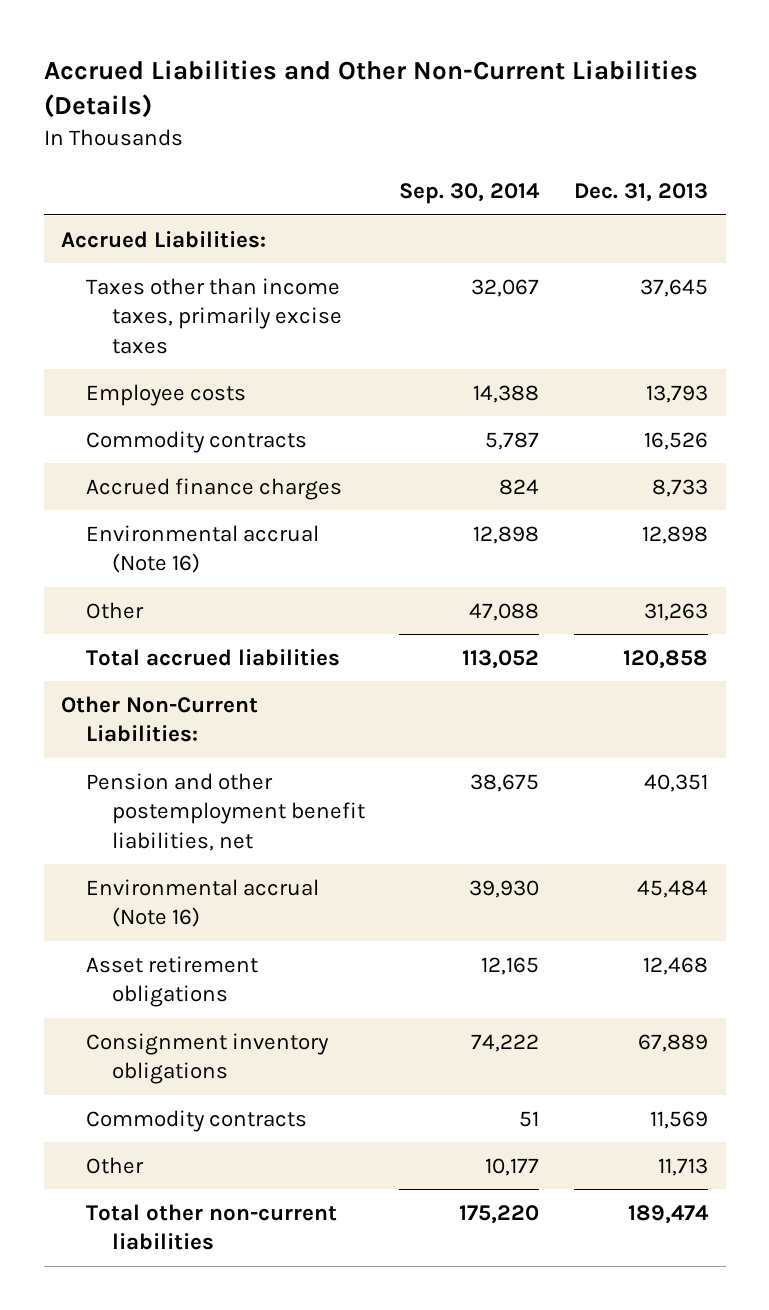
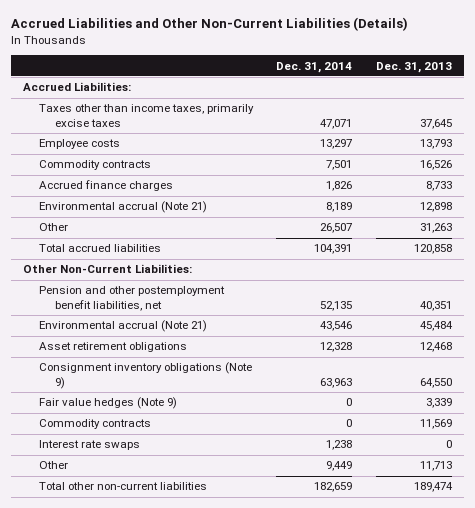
- | Sep. 30, 2014 | Dec. 31, 2013
+ | Dec. 31, 2014 | Dec. 31, 2013
- Environmental accrual (Note 16) | 12,898 | 12,898
+ Environmental accrual (Note 21) | 8,189 | 12,898
- Environmental accrual (Note 16) | 39,930 | 45,484
+ Environmental accrual (Note 21) | 43,546 | 45,484
- Consignment inventory obligations | 74,222 | 67,889
+ Consignment inventory obligations (Note 9) | 63,963 | 64,550
+ Fair value hedges (Note 9) | 0 | 3,339
+ Interest rate swaps | 1,238 | 0

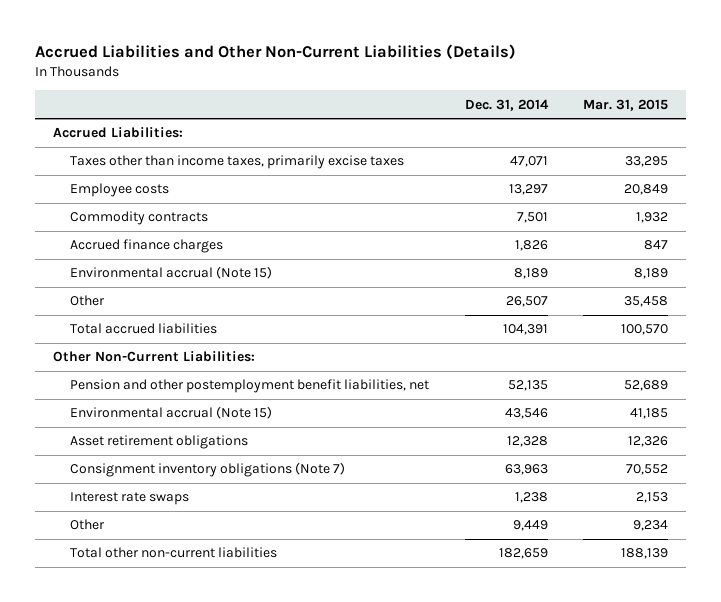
- | Dec. 31, 2014 | Dec. 31, 2013
+ | Dec. 31, 2014 | Mar. 31, 2015
- Environmental accrual (Note 21) | 8,189 | 12,898
+ Environmental accrual (Note 15) | 8,189 | 8,189
- Environmental accrual (Note 21) | 43,546 | 45,484
+ Environmental accrual (Note 15) | 43,546 | 41,185
- Consignment inventory obligations (Note 9) | 63,963 | 64,550
- Fair value hedges (Note 9) | 0 | 3,339
- Commodity contracts | 0 | 11,569
+ Consignment inventory obligations (Note 7) | 63,963 | 70,552

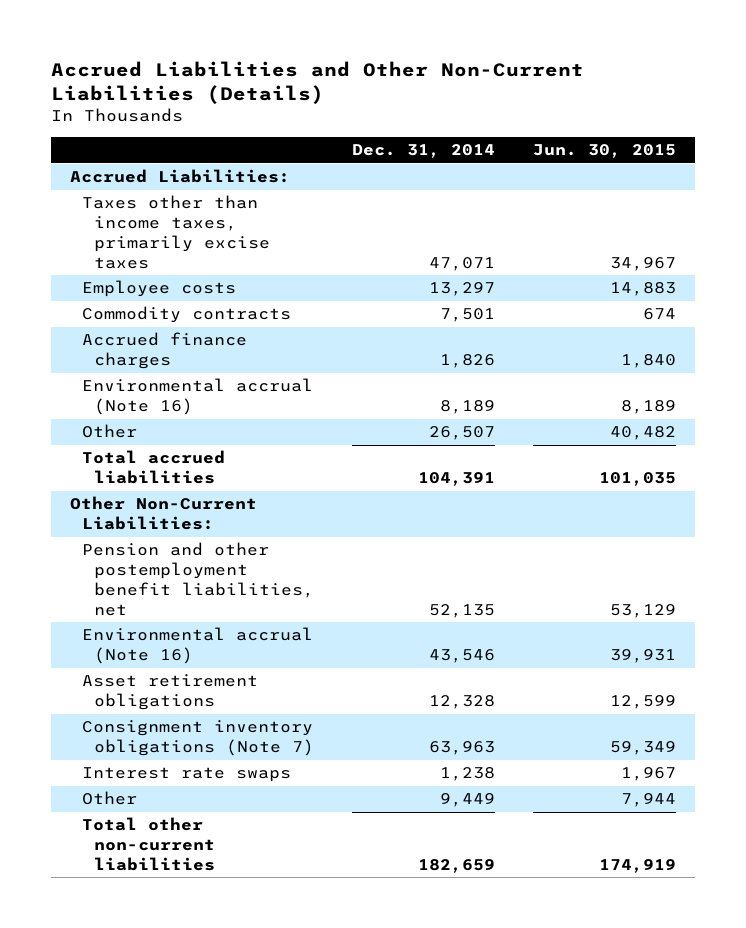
- | Dec. 31, 2014 | Mar. 31, 2015
+ | Dec. 31, 2014 | Jun. 30, 2015
- Environmental accrual (Note 15) | 8,189 | 8,189
+ Environmental accrual (Note 16) | 8,189 | 8,189
- Environmental accrual (Note 15) | 43,546 | 41,185
+ Environmental accrual (Note 16) | 43,546 | 39,931

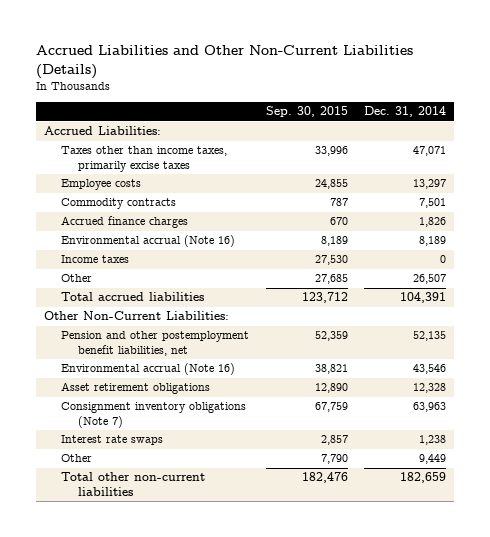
- | Dec. 31, 2014 | Jun. 30, 2015
+ | Sep. 30, 2015 | Dec. 31, 2014
+ Income taxes | 27,530 | 0

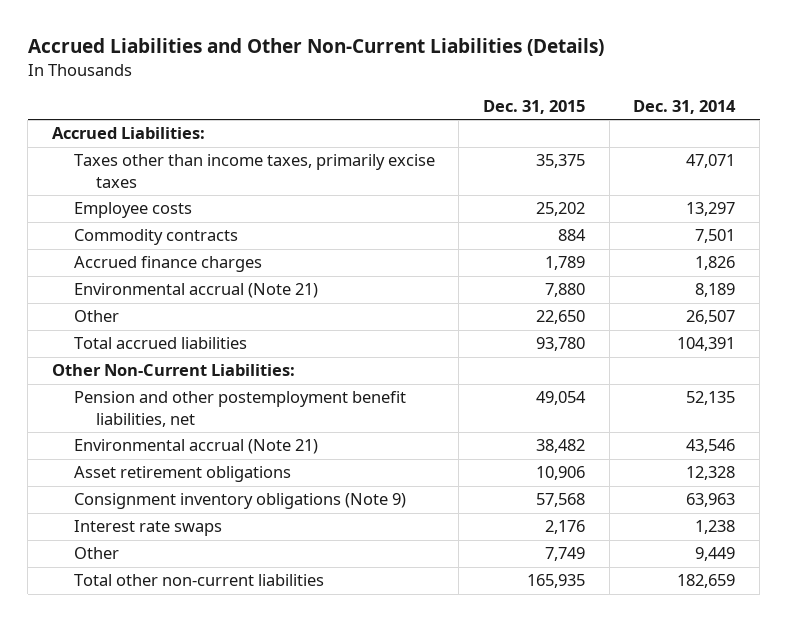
- | Sep. 30, 2015 | Dec. 31, 2014
+ | Dec. 31, 2015 | Dec. 31, 2014
- Environmental accrual (Note 16) | 8,189 | 8,189
- Income taxes | 27,530 | 0
+ Environmental accrual (Note 21) | 7,880 | 8,189
- Environmental accrual (Note 16) | 38,821 | 43,546
+ Environmental accrual (Note 21) | 38,482 | 43,546
- Consignment inventory obligations (Note 7) | 67,759 | 63,963
+ Consignment inventory obligations (Note 9) | 57,568 | 63,963

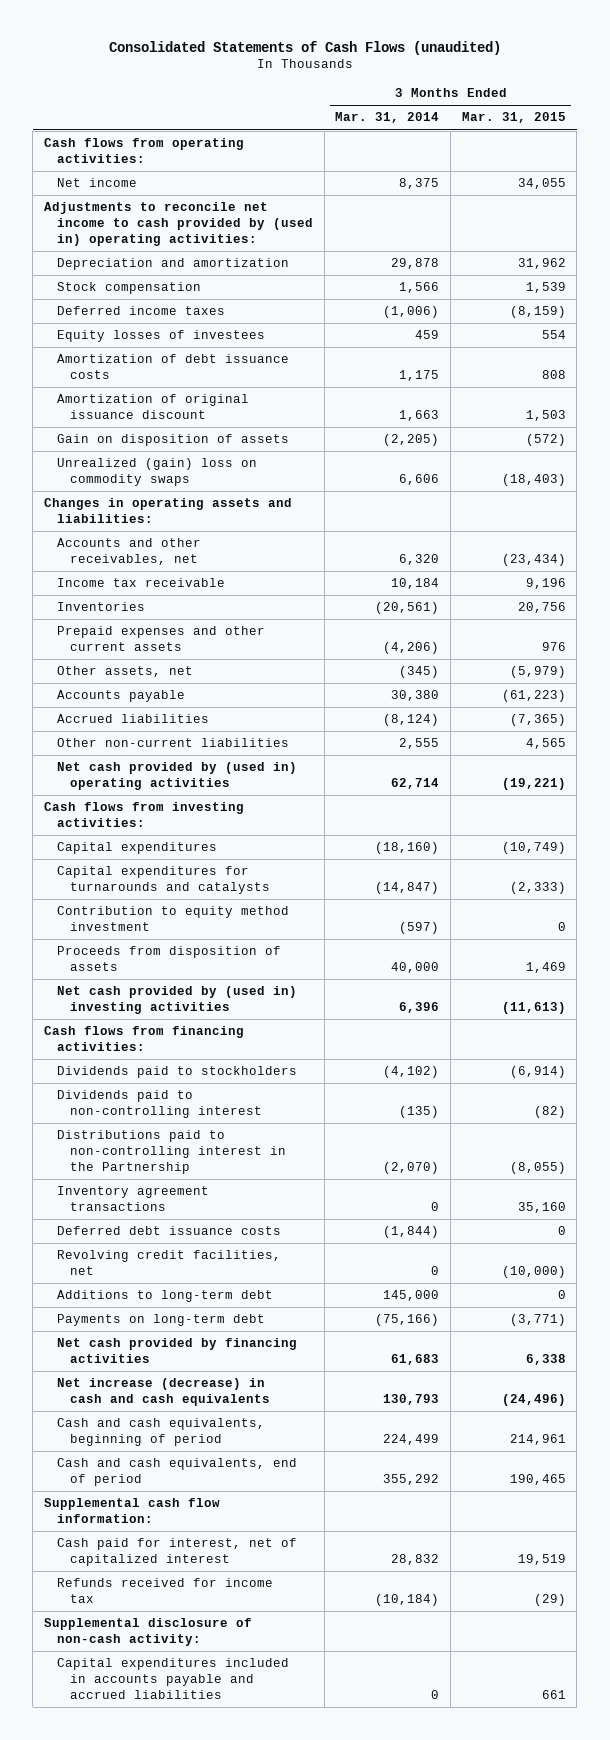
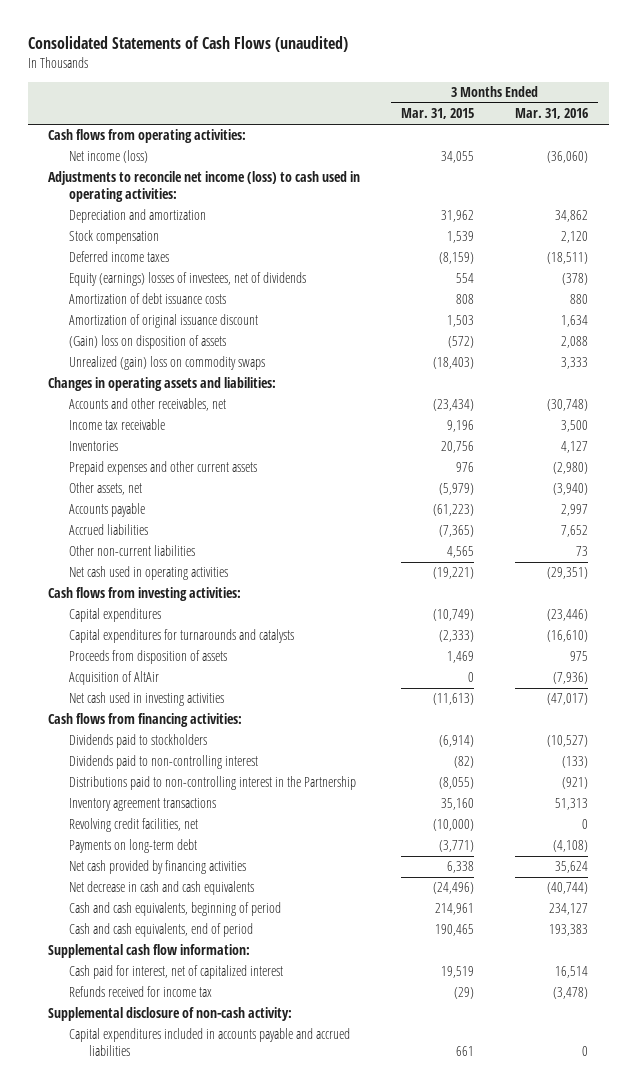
- | 3 Months Ended Mar. 31, 2014 | 3 Months Ended Mar. 31, 2015
+ | 3 Months Ended Mar. 31, 2015 | 3 Months Ended Mar. 31, 2016
- Net income | 8,375 | 34,055
- Adjustments to reconcile net income to cash provided by (used in) operating activities:
+ Net income (loss) | 34,055 | (36,060)
+ Adjustments to reconcile net income (loss) to cash used in operating activities:
- Equity losses of investees | 459 | 554
+ Equity (earnings) losses of investees, net of dividends | 554 | (378)
- Gain on disposition of assets | (2,205) | (572)
+ (Gain) loss on disposition of assets | (572) | 2,088
- Net cash provided by (used in) operating activities | 62,714 | (19,221)
+ Net cash used in operating activities | (19,221) | (29,351)
- Contribution to equity method investment | (597) | 0
- Net cash provided by (used in) investing activities | 6,396 | (11,613)
+ Acquisition of AltAir | 0 | (7,936)
+ Net cash used in investing activities | (11,613) | (47,017)
- Deferred debt issuance costs | (1,844) | 0
- Additions to long-term debt | 145,000 | 0
- Net increase (decrease) in cash and cash equivalents | 130,793 | (24,496)
+ Net decrease in cash and cash equivalents | (24,496) | (40,744)

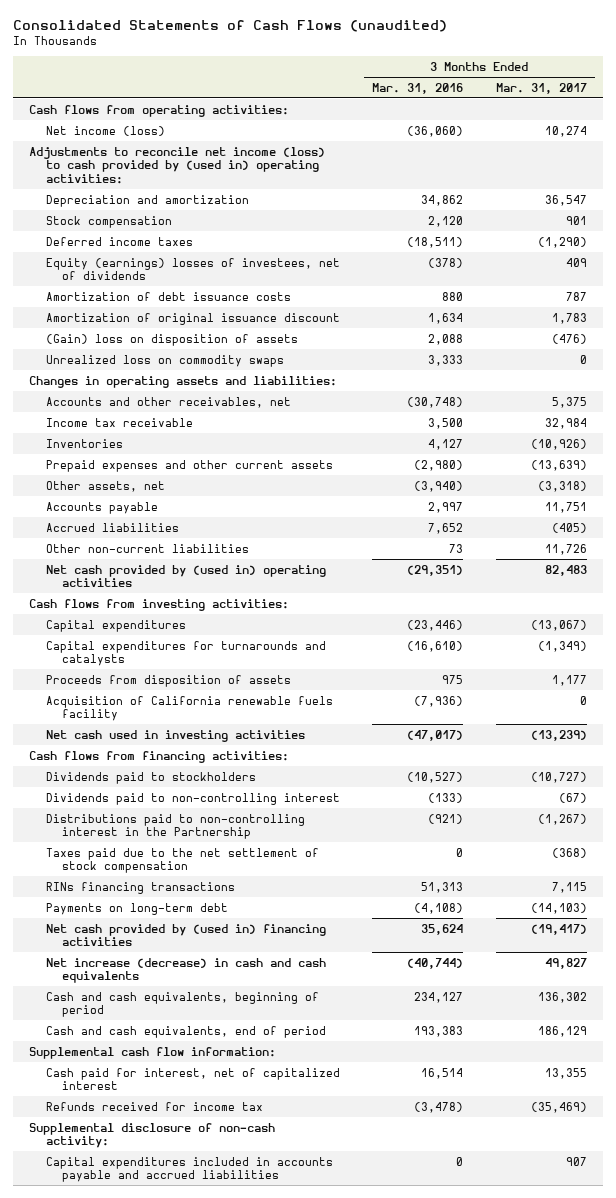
- | 3 Months Ended Mar. 31, 2015 | 3 Months Ended Mar. 31, 2016
+ | 3 Months Ended Mar. 31, 2016 | 3 Months Ended Mar. 31, 2017
- Adjustments to reconcile net income (loss) to cash used in operating activities:
+ Adjustments to reconcile net income (loss) to cash provided by (used in) operating activities:
- Unrealized (gain) loss on commodity swaps | (18,403) | 3,333
+ Unrealized loss on commodity swaps | 3,333 | 0
- Net cash used in operating activities | (19,221) | (29,351)
+ Net cash provided by (used in) operating activities | (29,351) | 82,483
- Acquisition of AltAir | 0 | (7,936)
+ Acquisition of California renewable fuels facility | (7,936) | 0
- Inventory agreement transactions | 35,160 | 51,313
- Revolving credit facilities, net | (10,000) | 0
+ Taxes paid due to the net settlement of stock compensation | 0 | (368)
+ RINs financing transactions | 51,313 | 7,115
- Net cash provided by financing activities | 6,338 | 35,624
- Net decrease in cash and cash equivalents | (24,496) | (40,744)
+ Net cash provided by (used in) financing activities | 35,624 | (19,417)
+ Net increase (decrease) in cash and cash equivalents | (40,744) | 49,827

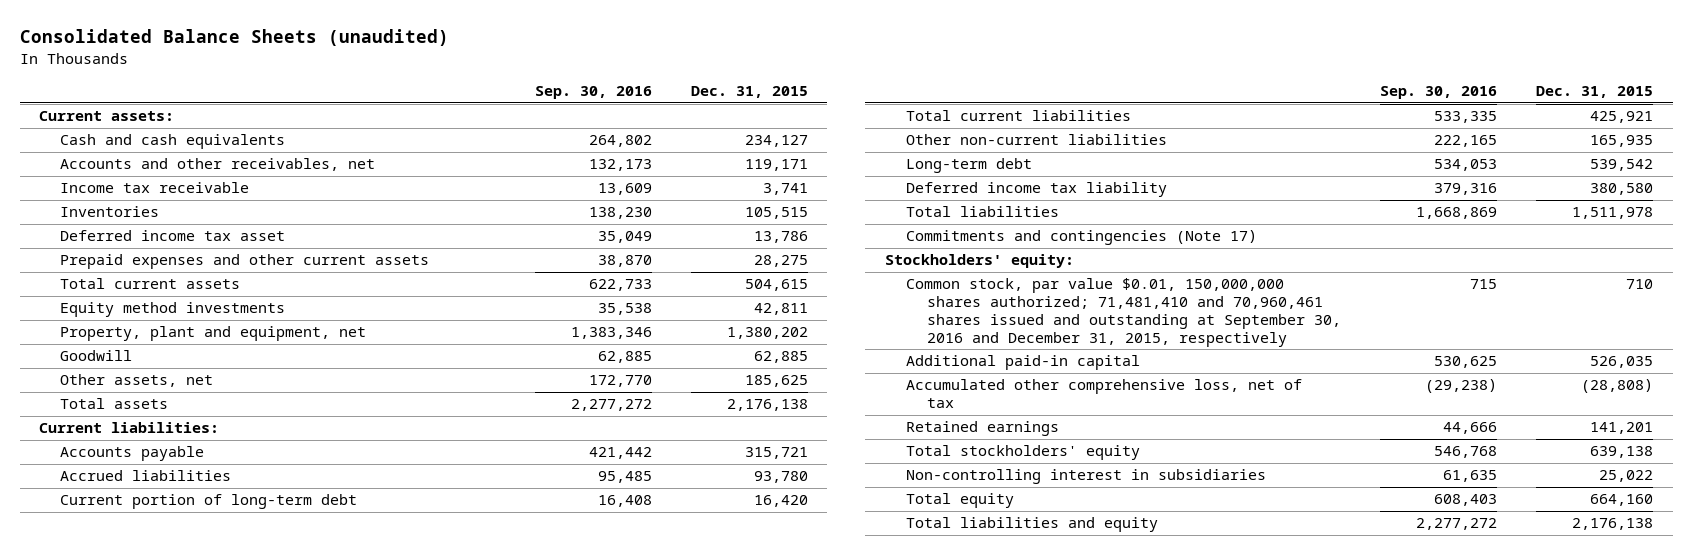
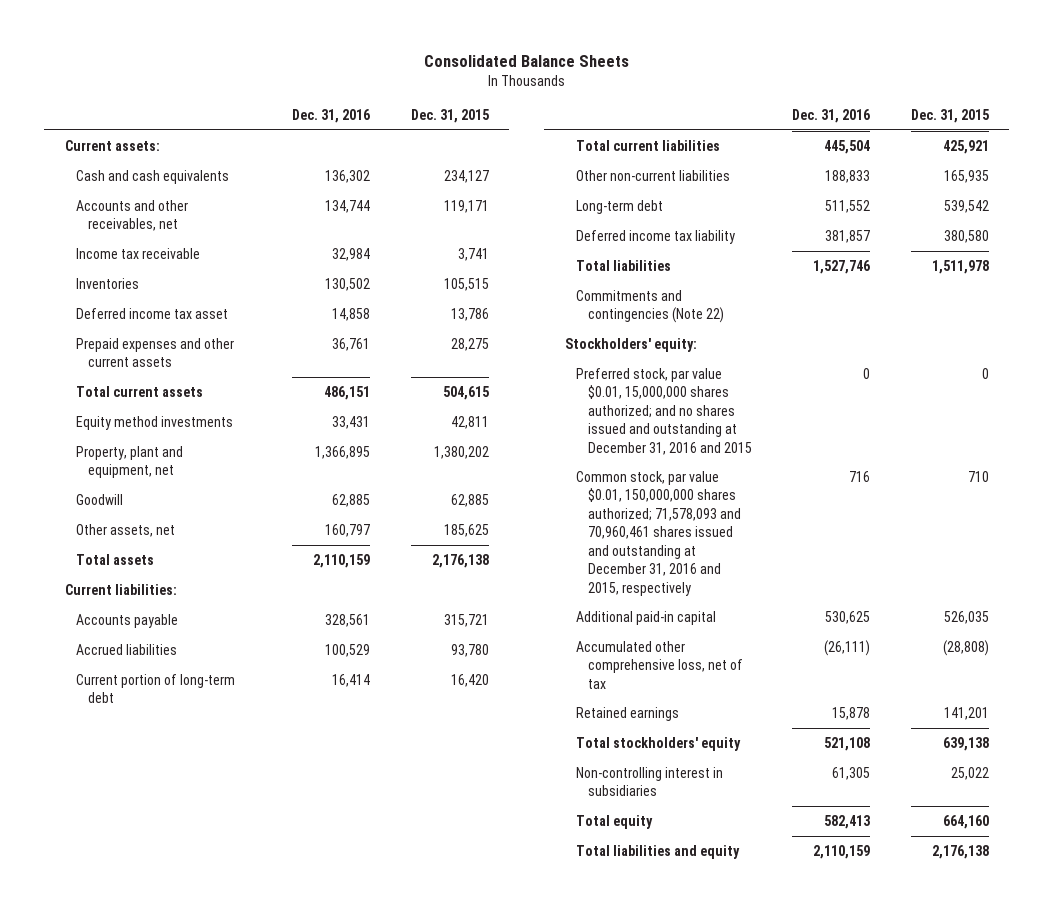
- Consolidated Balance Sheets (unaudited)
+ Consolidated Balance Sheets
- | Sep. 30, 2016 | Dec. 31, 2015
+ | Dec. 31, 2016 | Dec. 31, 2015
- Commitments and contingencies (Note 17)
+ Commitments and contingencies (Note 22)
- Common stock, par value $0.01, 150,000,000 shares authorized; 71,481,410 and 70,960,461 shares issued and outstanding at September 30, 2016 and December 31, 2015, respectively | 715 | 710
+ Preferred stock, par value $0.01, 15,000,000 shares authorized; and no shares issued and outstanding at December 31, 2016 and 2015 | 0 | 0
+ Common stock, par value $0.01, 150,000,000 shares authorized; 71,578,093 and 70,960,461 shares issued and outstanding at December 31, 2016 and 2015, respectively | 716 | 710

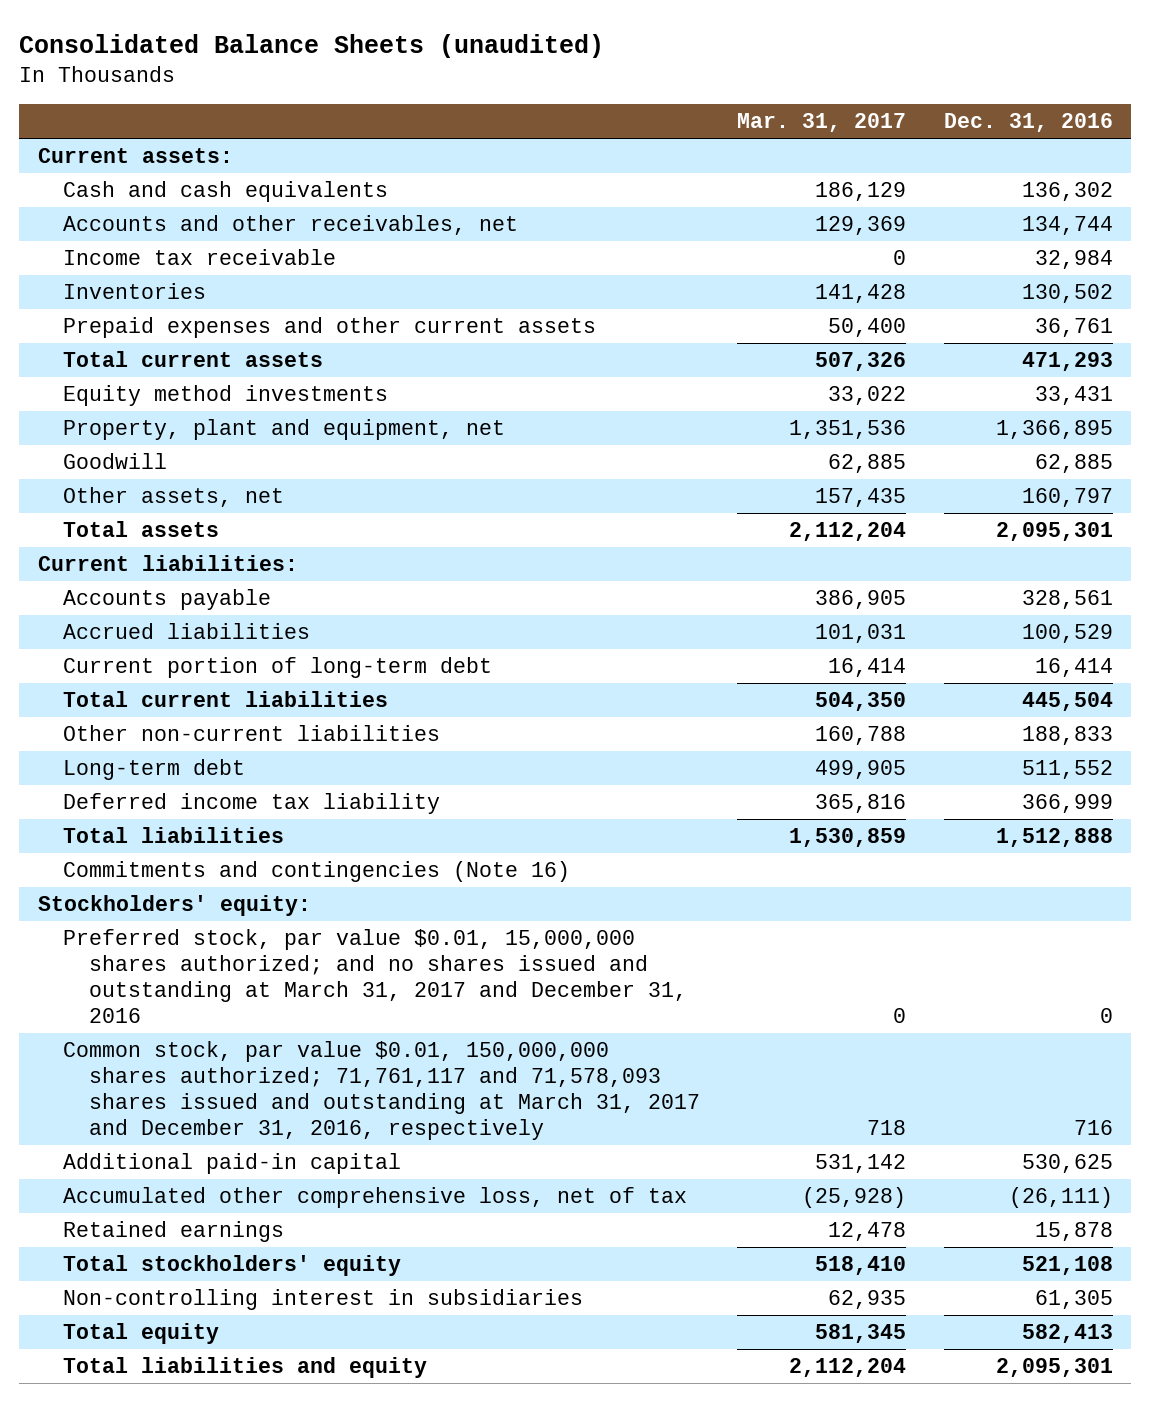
- Consolidated Balance Sheets
+ Consolidated Balance Sheets (unaudited)
- | Dec. 31, 2016 | Dec. 31, 2015
+ | Mar. 31, 2017 | Dec. 31, 2016
- Deferred income tax asset | 14,858 | 13,786
- Total current assets | 486,151 | 504,615
+ Total current assets | 507,326 | 471,293
- Total assets | 2,110,159 | 2,176,138
+ Total assets | 2,112,204 | 2,095,301
- Deferred income tax liability | 381,857 | 380,580
- Total liabilities | 1,527,746 | 1,511,978
- Commitments and contingencies (Note 22)
+ Deferred income tax liability | 365,816 | 366,999
+ Total liabilities | 1,530,859 | 1,512,888
+ Commitments and contingencies (Note 16)
- Preferred stock, par value $0.01, 15,000,000 shares authorized; and no shares issued and outstanding at December 31, 2016 and 2015 | 0 | 0
- Common stock, par value $0.01, 150,000,000 shares authorized; 71,578,093 and 70,960,461 shares issued and outstanding at December 31, 2016 and 2015, respectively | 716 | 710
+ Preferred stock, par value $0.01, 15,000,000 shares authorized; and no shares issued and outstanding at March 31, 2017 and December 31, 2016 | 0 | 0
+ Common stock, par value $0.01, 150,000,000 shares authorized; 71,761,117 and 71,578,093 shares issued and outstanding at March 31, 2017 and December 31, 2016, respectively | 718 | 716
- Total liabilities and equity | 2,110,159 | 2,176,138
+ Total liabilities and equity | 2,112,204 | 2,095,301

